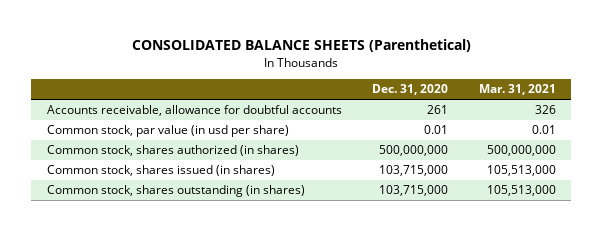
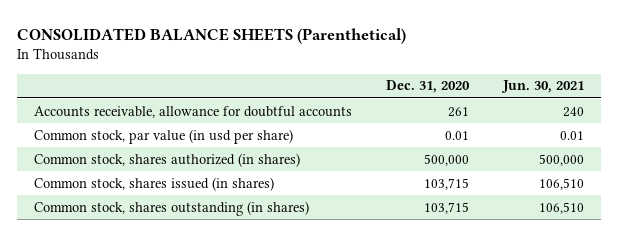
- | Dec. 31, 2020 | Mar. 31, 2021
+ | Dec. 31, 2020 | Jun. 30, 2021
- Common stock, shares authorized (in shares) | 500,000,000 | 500,000,000
- Common stock, shares issued (in shares) | 103,715,000 | 105,513,000
- Common stock, shares outstanding (in shares) | 103,715,000 | 105,513,000
+ Common stock, shares authorized (in shares) | 500,000 | 500,000
+ Common stock, shares issued (in shares) | 103,715 | 106,510
+ Common stock, shares outstanding (in shares) | 103,715 | 106,510

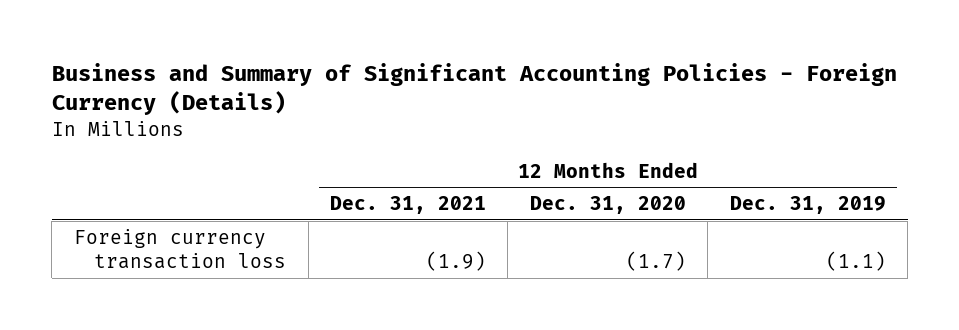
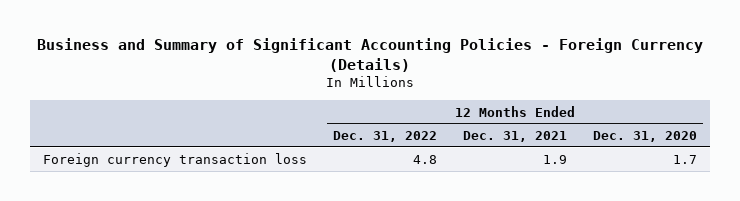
- | 12 Months Ended Dec. 31, 2021 | 12 Months Ended Dec. 31, 2020 | 12 Months Ended Dec. 31, 2019
+ | 12 Months Ended Dec. 31, 2022 | 12 Months Ended Dec. 31, 2021 | 12 Months Ended Dec. 31, 2020
- Foreign currency transaction loss | (1.9) | (1.7) | (1.1)
+ Foreign currency transaction loss | 4.8 | 1.9 | 1.7

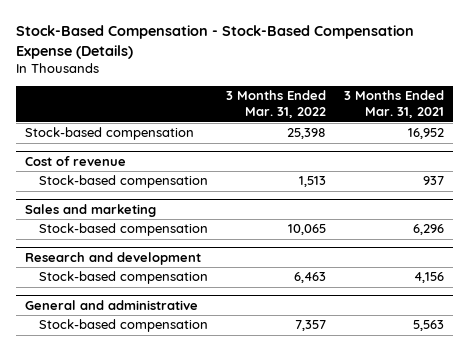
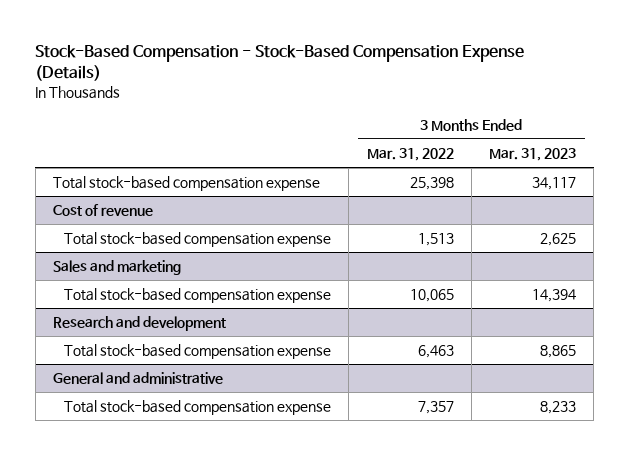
- | 3 Months Ended Mar. 31, 2022 | 3 Months Ended Mar. 31, 2021
+ | 3 Months Ended Mar. 31, 2022 | 3 Months Ended Mar. 31, 2023
- Stock-based compensation | 25,398 | 16,952
+ Total stock-based compensation expense | 25,398 | 34,117
@ Cost of revenue
- Stock-based compensation | 1,513 | 937
+ Total stock-based compensation expense | 1,513 | 2,625
@ Sales and marketing
- Stock-based compensation | 10,065 | 6,296
+ Total stock-based compensation expense | 10,065 | 14,394
@ Research and development
- Stock-based compensation | 6,463 | 4,156
+ Total stock-based compensation expense | 6,463 | 8,865
@ General and administrative
- Stock-based compensation | 7,357 | 5,563
+ Total stock-based compensation expense | 7,357 | 8,233

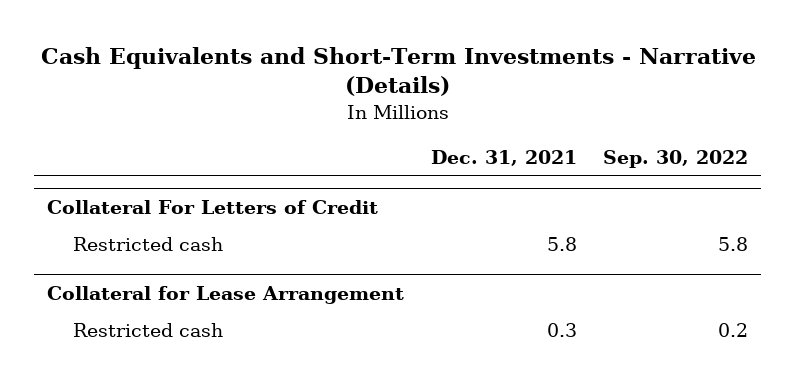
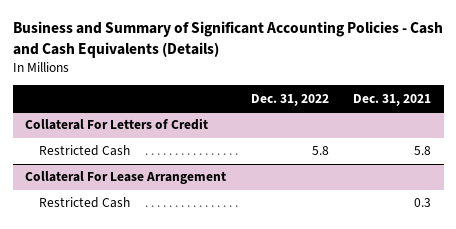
- Cash Equivalents and Short-Term Investments - Narrative (Details)
+ Business and Summary of Significant Accounting Policies - Cash and Cash Equivalents (Details)
- | Dec. 31, 2021 | Sep. 30, 2022
+ | Dec. 31, 2022 | Dec. 31, 2021
@ Collateral For Letters of Credit
- Restricted cash | 5.8 | 5.8
- Collateral for Lease Arrangement
- Restricted cash | 0.3 | 0.2
@ Collateral For Letters of Credit
+ Restricted Cash | 5.8 | 5.8
+ Collateral For Lease Arrangement
+ Restricted Cash | | 0.3

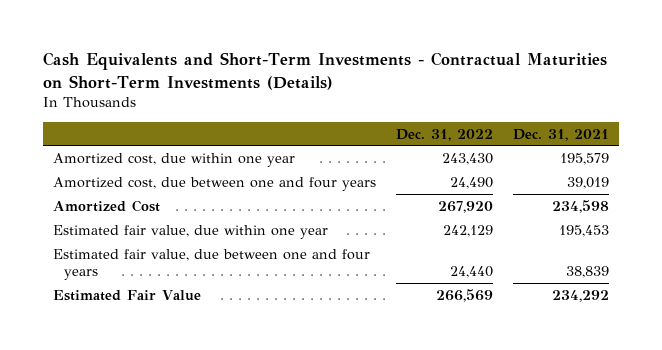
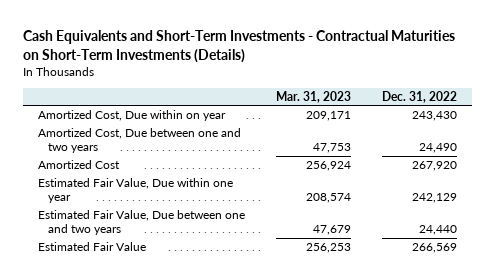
- | Dec. 31, 2022 | Dec. 31, 2021
+ | Mar. 31, 2023 | Dec. 31, 2022
- Amortized cost, due within one year | 243,430 | 195,579
- Amortized cost, due between one and four years | 24,490 | 39,019
+ Amortized Cost, Due within on year | 209,171 | 243,430
+ Amortized Cost, Due between one and two years | 47,753 | 24,490
- Estimated fair value, due within one year | 242,129 | 195,453
- Estimated fair value, due between one and four years | 24,440 | 38,839
+ Estimated Fair Value, Due within one year | 208,574 | 242,129
+ Estimated Fair Value, Due between one and two years | 47,679 | 24,440

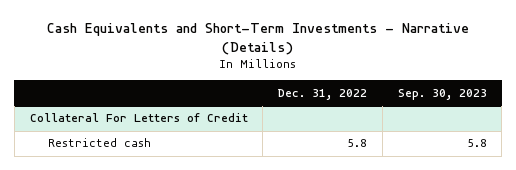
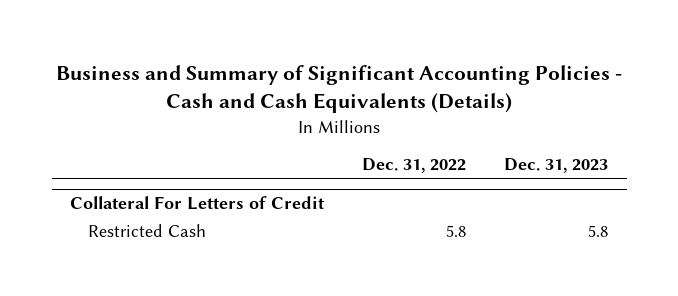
- Cash Equivalents and Short-Term Investments - Narrative (Details)
+ Business and Summary of Significant Accounting Policies - Cash and Cash Equivalents (Details)
- | Dec. 31, 2022 | Sep. 30, 2023
+ | Dec. 31, 2022 | Dec. 31, 2023
@ Collateral For Letters of Credit
- Restricted cash | 5.8 | 5.8
+ Restricted Cash | 5.8 | 5.8

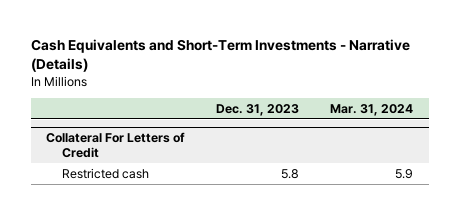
- Business and Summary of Significant Accounting Policies - Cash and Cash Equivalents (Details)
+ Cash Equivalents and Short-Term Investments - Narrative (Details)
- | Dec. 31, 2022 | Dec. 31, 2023
+ | Dec. 31, 2023 | Mar. 31, 2024
@ Collateral For Letters of Credit
- Restricted Cash | 5.8 | 5.8
+ Restricted cash | 5.8 | 5.9

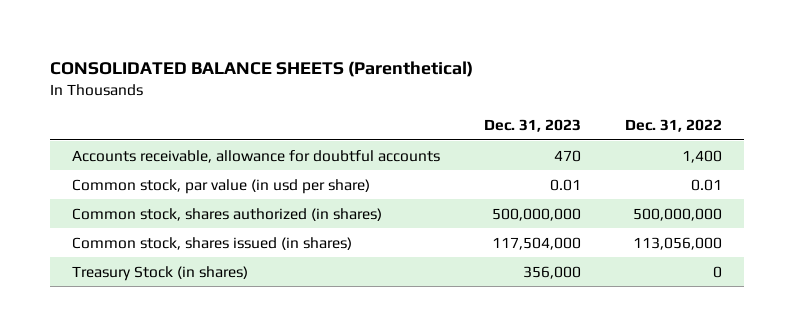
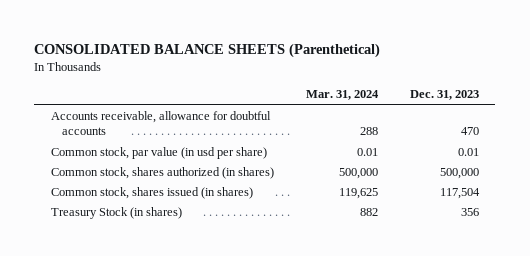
- | Dec. 31, 2023 | Dec. 31, 2022
+ | Mar. 31, 2024 | Dec. 31, 2023
- Common stock, shares authorized (in shares) | 500,000,000 | 500,000,000
- Common stock, shares issued (in shares) | 117,504,000 | 113,056,000
- Treasury Stock (in shares) | 356,000 | 0
+ Common stock, shares authorized (in shares) | 500,000 | 500,000
+ Common stock, shares issued (in shares) | 119,625 | 117,504
+ Treasury Stock (in shares) | 882 | 356

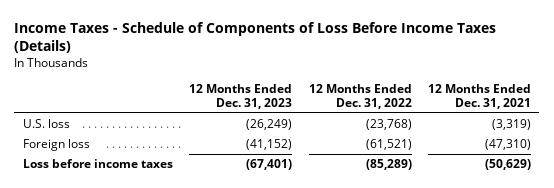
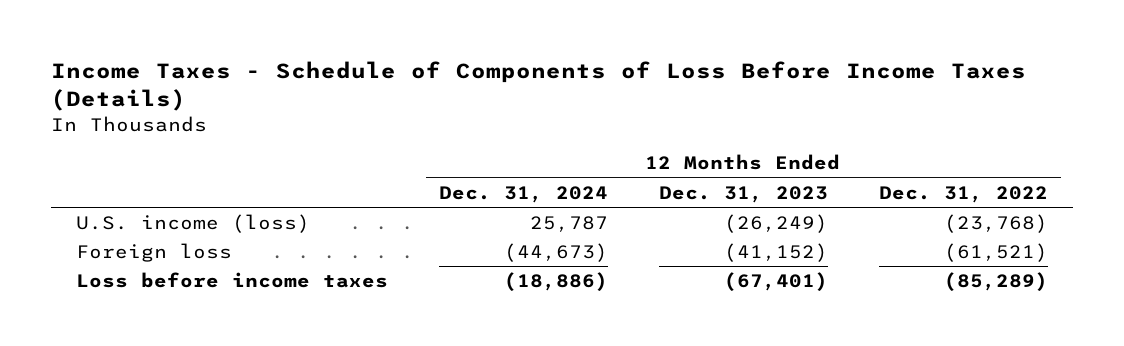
- | 12 Months Ended Dec. 31, 2023 | 12 Months Ended Dec. 31, 2022 | 12 Months Ended Dec. 31, 2021
+ | 12 Months Ended Dec. 31, 2024 | 12 Months Ended Dec. 31, 2023 | 12 Months Ended Dec. 31, 2022
- U.S. loss | (26,249) | (23,768) | (3,319)
+ U.S. income (loss) | 25,787 | (26,249) | (23,768)

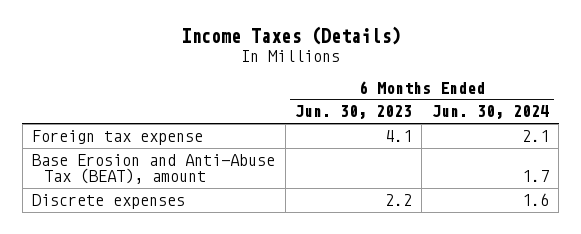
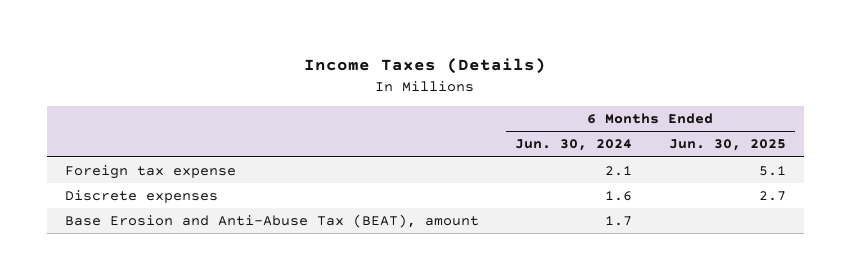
- | 6 Months Ended Jun. 30, 2023 | 6 Months Ended Jun. 30, 2024
+ | 6 Months Ended Jun. 30, 2024 | 6 Months Ended Jun. 30, 2025
moved down: Base Erosion and Anti-Abuse Tax (BEAT), amount | 1.7 |

